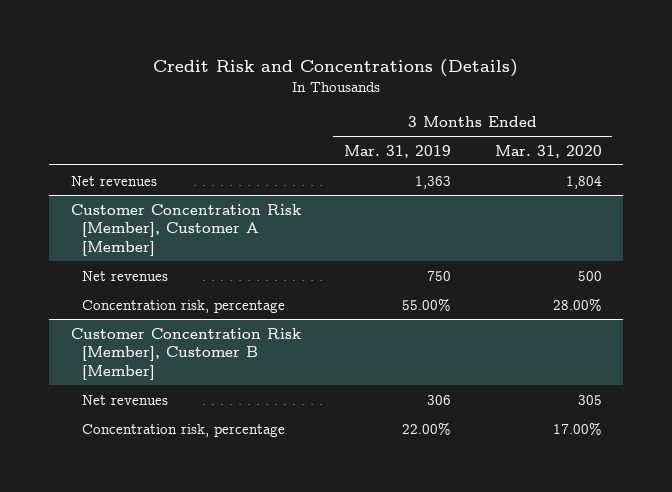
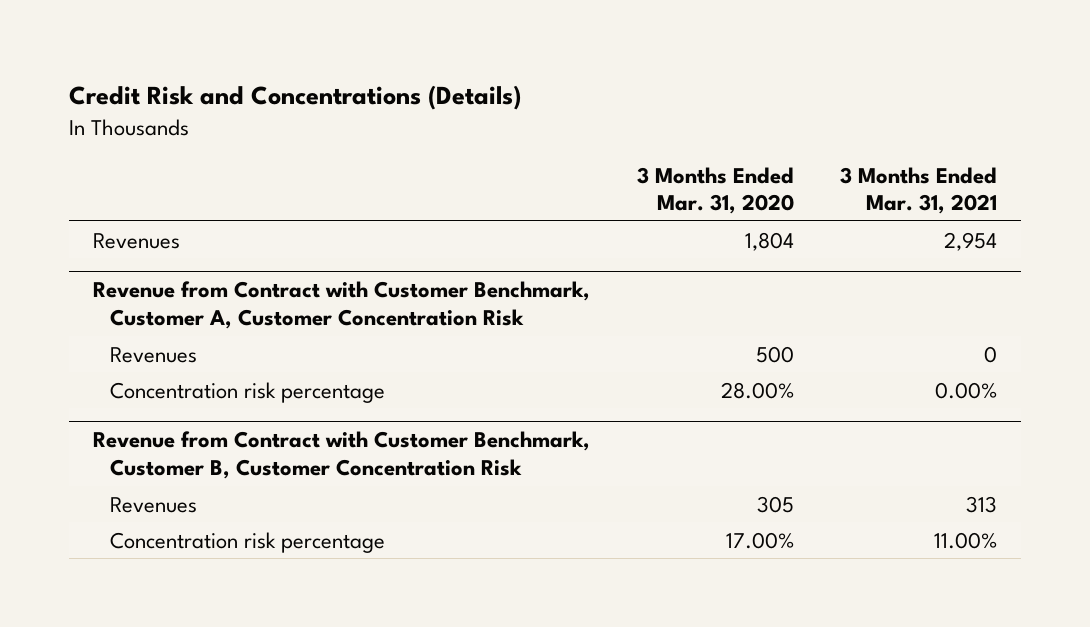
- | 3 Months Ended Mar. 31, 2019 | 3 Months Ended Mar. 31, 2020
+ | 3 Months Ended Mar. 31, 2020 | 3 Months Ended Mar. 31, 2021
- Net revenues | 1,363 | 1,804
- Customer Concentration Risk [Member], Customer A [Member]
- Net revenues | 750 | 500
- Concentration risk, percentage | 55.00% | 28.00%
- Customer Concentration Risk [Member], Customer B [Member]
- Net revenues | 306 | 305
- Concentration risk, percentage | 22.00% | 17.00%
+ Revenues | 1,804 | 2,954
+ Revenue from Contract with Customer Benchmark, Customer A, Customer Concentration Risk
+ Revenues | 500 | 0
+ Concentration risk percentage | 28.00% | 0.00%
+ Revenue from Contract with Customer Benchmark, Customer B, Customer Concentration Risk
+ Revenues | 305 | 313
+ Concentration risk percentage | 17.00% | 11.00%

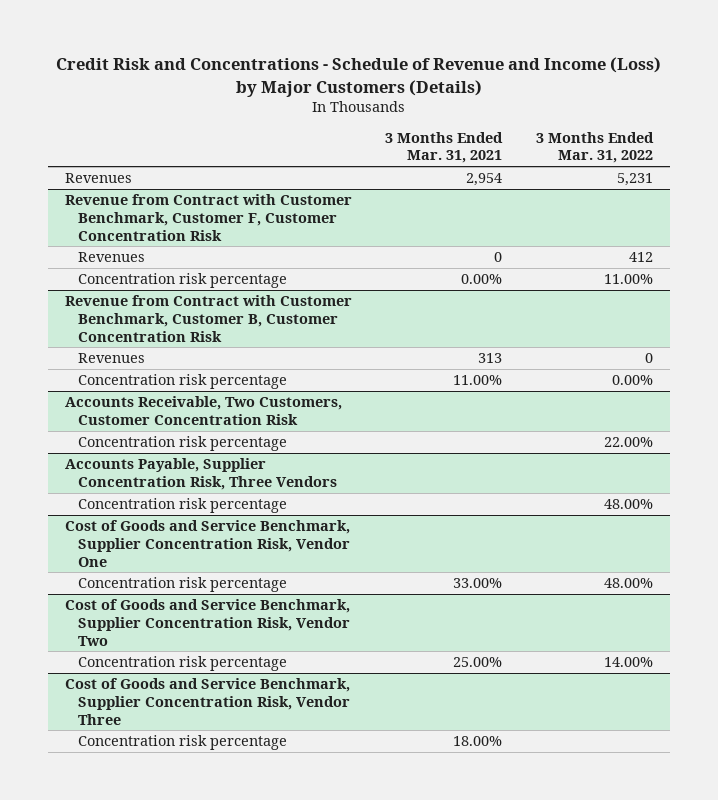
- Credit Risk and Concentrations (Details)
+ Credit Risk and Concentrations - Schedule of Revenue and Income (Loss) by Major Customers (Details)
- | 3 Months Ended Mar. 31, 2020 | 3 Months Ended Mar. 31, 2021
+ | 3 Months Ended Mar. 31, 2021 | 3 Months Ended Mar. 31, 2022
- Revenue from Contract with Customer Benchmark, Customer A, Customer Concentration Risk
+ Revenue from Contract with Customer Benchmark, Customer F, Customer Concentration Risk
+ Accounts Receivable, Two Customers, Customer Concentration Risk
+ Concentration risk percentage | | 22.00%
+ Accounts Payable, Supplier Concentration Risk, Three Vendors
+ Concentration risk percentage | | 48.00%
+ Cost of Goods and Service Benchmark, Supplier Concentration Risk, Vendor One
+ Concentration risk percentage | 33.00% | 48.00%
+ Cost of Goods and Service Benchmark, Supplier Concentration Risk, Vendor Two
+ Concentration risk percentage | 25.00% | 14.00%
+ Cost of Goods and Service Benchmark, Supplier Concentration Risk, Vendor Three
+ Concentration risk percentage | 18.00% |

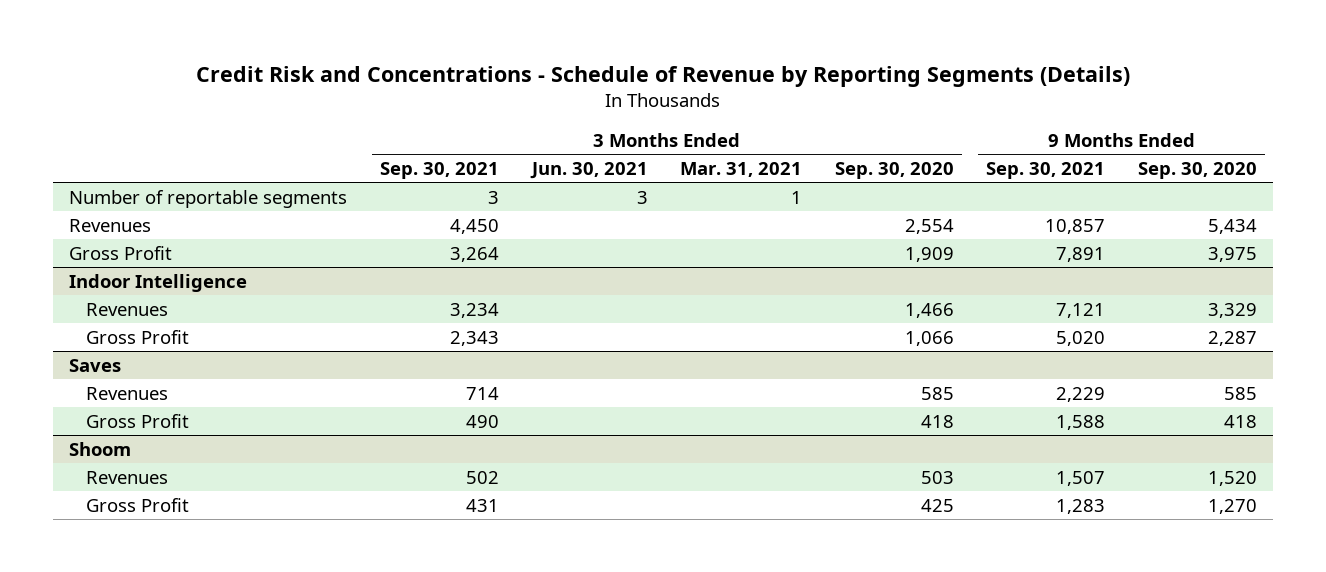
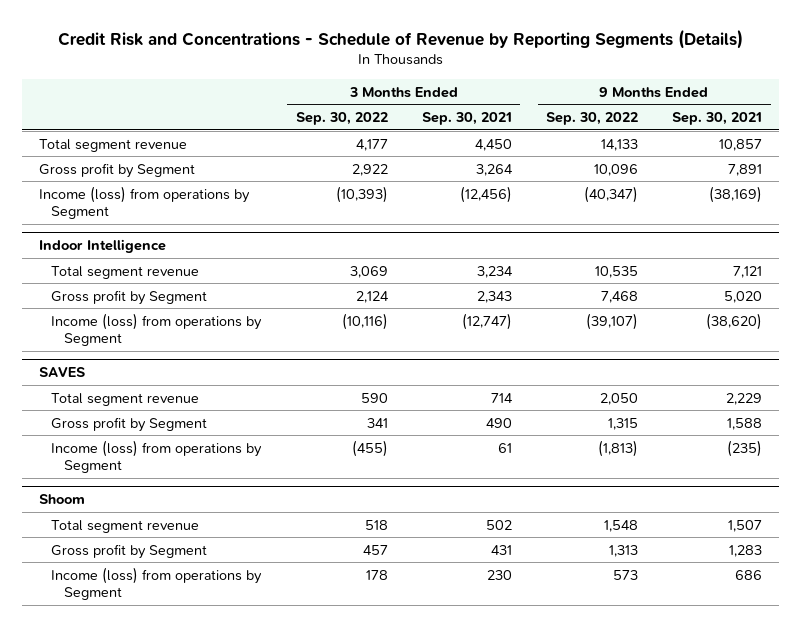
- | 3 Months Ended Sep. 30, 2021 | 3 Months Ended Jun. 30, 2021 | 3 Months Ended Mar. 31, 2021 | 3 Months Ended Sep. 30, 2020 | 9 Months Ended Sep. 30, 2021 | 9 Months Ended Sep. 30, 2020
+ | 3 Months Ended Sep. 30, 2022 | 3 Months Ended Sep. 30, 2021 | 9 Months Ended Sep. 30, 2022 | 9 Months Ended Sep. 30, 2021
- Number of reportable segments | 3 | 3 | 1 | | |
- Revenues | 4,450 | | | 2,554 | 10,857 | 5,434
- Gross Profit | 3,264 | | | 1,909 | 7,891 | 3,975
+ Total segment revenue | 4,177 | 4,450 | 14,133 | 10,857
+ Gross profit by Segment | 2,922 | 3,264 | 10,096 | 7,891
+ Income (loss) from operations by Segment | (10,393) | (12,456) | (40,347) | (38,169)
@ Indoor Intelligence
- Revenues | 3,234 | | | 1,466 | 7,121 | 3,329
- Gross Profit | 2,343 | | | 1,066 | 5,020 | 2,287
- Saves
- Revenues | 714 | | | 585 | 2,229 | 585
- Gross Profit | 490 | | | 418 | 1,588 | 418
@ Indoor Intelligence
+ Total segment revenue | 3,069 | 3,234 | 10,535 | 7,121
+ Gross profit by Segment | 2,124 | 2,343 | 7,468 | 5,020
+ Income (loss) from operations by Segment | (10,116) | (12,747) | (39,107) | (38,620)
+ SAVES
+ Total segment revenue | 590 | 714 | 2,050 | 2,229
+ Gross profit by Segment | 341 | 490 | 1,315 | 1,588
+ Income (loss) from operations by Segment | (455) | 61 | (1,813) | (235)
@ Shoom
- Revenues | 502 | | | 503 | 1,507 | 1,520
- Gross Profit | 431 | | | 425 | 1,283 | 1,270
+ Total segment revenue | 518 | 502 | 1,548 | 1,507
+ Gross profit by Segment | 457 | 431 | 1,313 | 1,283
+ Income (loss) from operations by Segment | 178 | 230 | 573 | 686

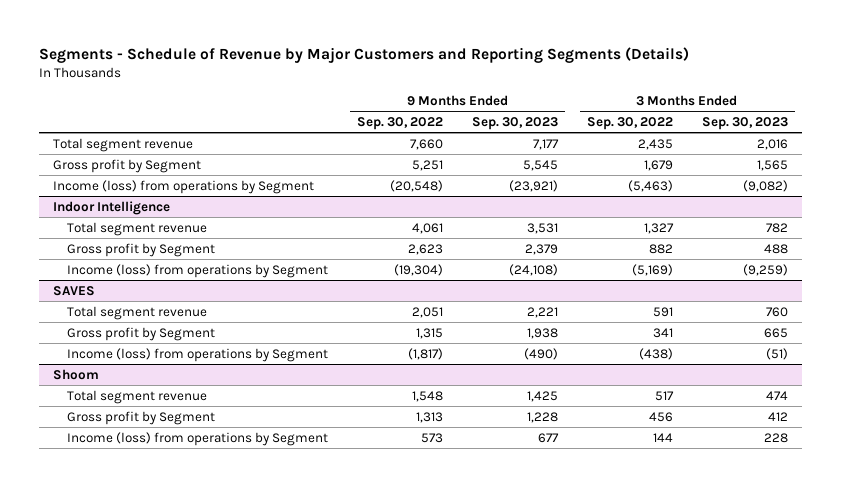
- Credit Risk and Concentrations - Schedule of Revenue by Reporting Segments (Details)
+ Segments - Schedule of Revenue by Major Customers and Reporting Segments (Details)
- | 3 Months Ended Sep. 30, 2022 | 3 Months Ended Sep. 30, 2021 | 9 Months Ended Sep. 30, 2022 | 9 Months Ended Sep. 30, 2021
+ | 9 Months Ended Sep. 30, 2022 | 9 Months Ended Sep. 30, 2023 | 3 Months Ended Sep. 30, 2022 | 3 Months Ended Sep. 30, 2023
- Total segment revenue | 4,177 | 4,450 | 14,133 | 10,857
- Gross profit by Segment | 2,922 | 3,264 | 10,096 | 7,891
- Income (loss) from operations by Segment | (10,393) | (12,456) | (40,347) | (38,169)
+ Total segment revenue | 7,660 | 7,177 | 2,435 | 2,016
+ Gross profit by Segment | 5,251 | 5,545 | 1,679 | 1,565
+ Income (loss) from operations by Segment | (20,548) | (23,921) | (5,463) | (9,082)
@ Indoor Intelligence
- Total segment revenue | 3,069 | 3,234 | 10,535 | 7,121
- Gross profit by Segment | 2,124 | 2,343 | 7,468 | 5,020
- Income (loss) from operations by Segment | (10,116) | (12,747) | (39,107) | (38,620)
+ Total segment revenue | 4,061 | 3,531 | 1,327 | 782
+ Gross profit by Segment | 2,623 | 2,379 | 882 | 488
+ Income (loss) from operations by Segment | (19,304) | (24,108) | (5,169) | (9,259)
@ SAVES
- Total segment revenue | 590 | 714 | 2,050 | 2,229
+ Total segment revenue | 2,051 | 2,221 | 591 | 760
- Income (loss) from operations by Segment | (455) | 61 | (1,813) | (235)
+ Income (loss) from operations by Segment | (1,817) | (490) | (438) | (51)
@ Shoom
- Total segment revenue | 518 | 502 | 1,548 | 1,507
- Gross profit by Segment | 457 | 431 | 1,313 | 1,283
- Income (loss) from operations by Segment | 178 | 230 | 573 | 686
+ Total segment revenue | 1,548 | 1,425 | 517 | 474
+ Gross profit by Segment | 1,313 | 1,228 | 456 | 412
+ Income (loss) from operations by Segment | 573 | 677 | 144 | 228

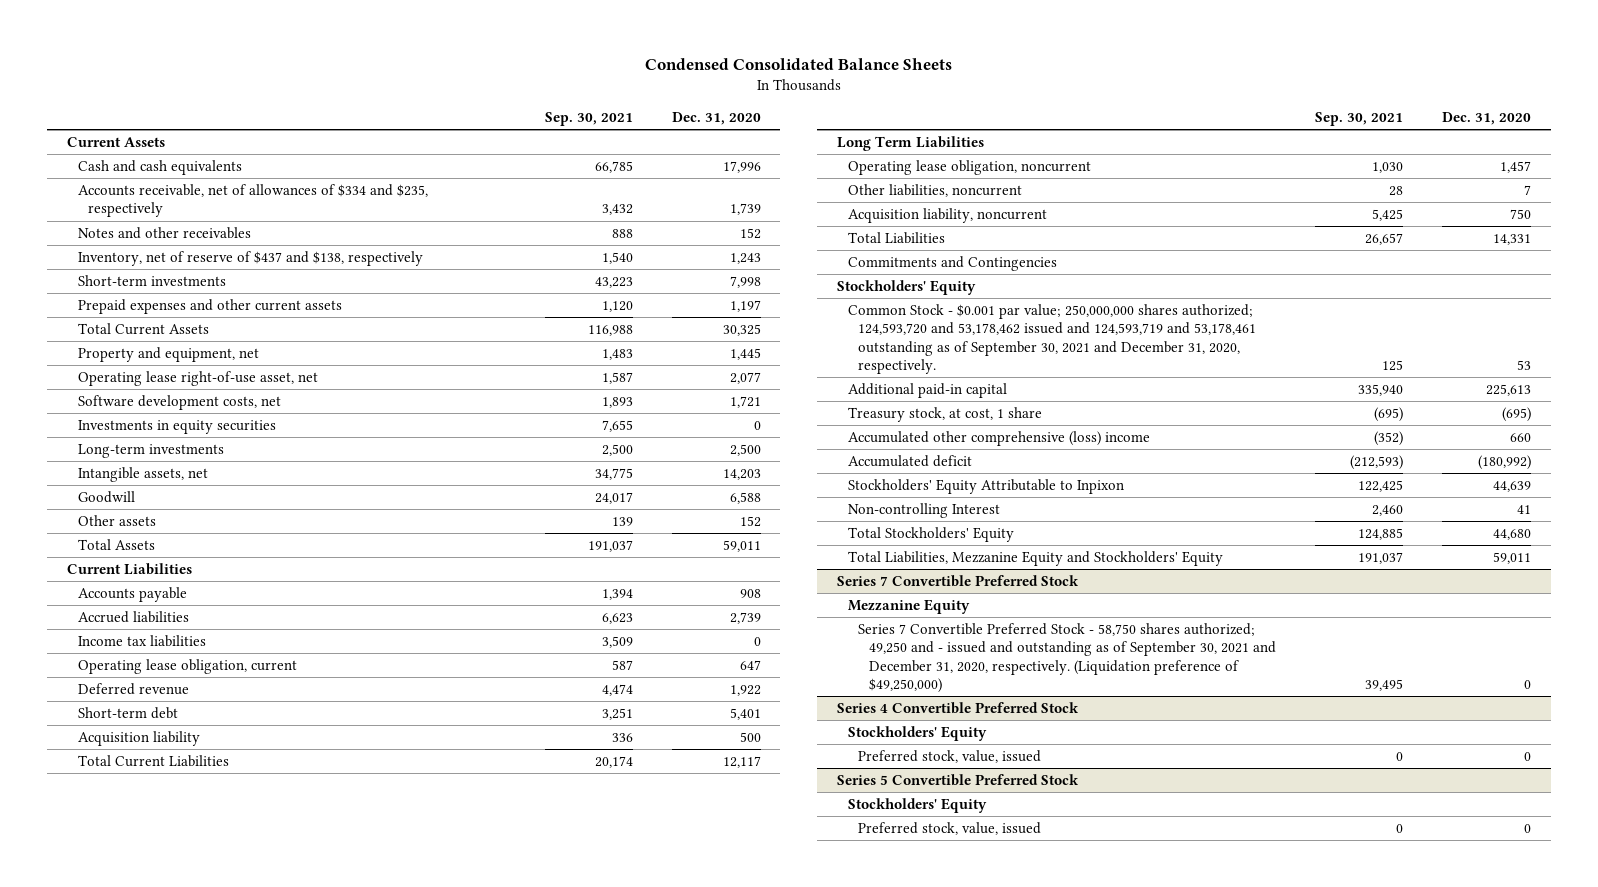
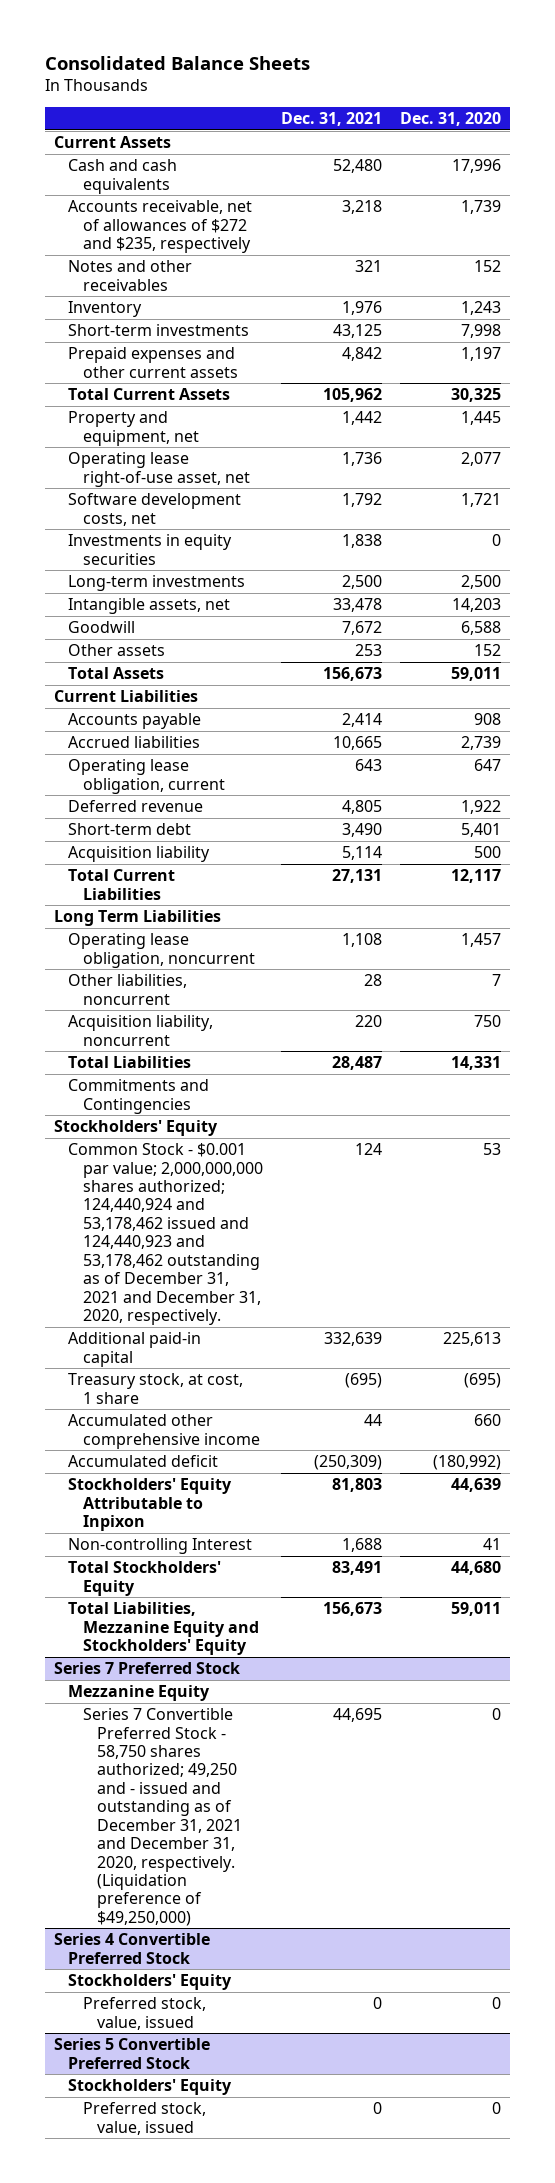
- Condensed Consolidated Balance Sheets
+ Consolidated Balance Sheets
- | Sep. 30, 2021 | Dec. 31, 2020
+ | Dec. 31, 2021 | Dec. 31, 2020
- Accounts receivable, net of allowances of $334 and $235, respectively | 3,432 | 1,739
+ Accounts receivable, net of allowances of $272 and $235, respectively | 3,218 | 1,739
- Inventory, net of reserve of $437 and $138, respectively | 1,540 | 1,243
+ Inventory | 1,976 | 1,243
- Income tax liabilities | 3,509 | 0
- Common Stock - $0.001 par value; 250,000,000 shares authorized; 124,593,720 and 53,178,462 issued and 124,593,719 and 53,178,461 outstanding as of September 30, 2021 and December 31, 2020, respectively. | 125 | 53
+ Common Stock - $0.001 par value; 2,000,000,000 shares authorized; 124,440,924 and 53,178,462 issued and 124,440,923 and 53,178,462 outstanding as of December 31, 2021 and December 31, 2020, respectively. | 124 | 53
- Accumulated other comprehensive (loss) income | (352) | 660
+ Accumulated other comprehensive income | 44 | 660
- Series 7 Convertible Preferred Stock
+ Series 7 Preferred Stock
- Series 7 Convertible Preferred Stock - 58,750 shares authorized; 49,250 and - issued and outstanding as of September 30, 2021 and December 31, 2020, respectively. (Liquidation preference of $49,250,000) | 39,495 | 0
+ Series 7 Convertible Preferred Stock - 58,750 shares authorized; 49,250 and - issued and outstanding as of December 31, 2021 and December 31, 2020, respectively. (Liquidation preference of $49,250,000) | 44,695 | 0

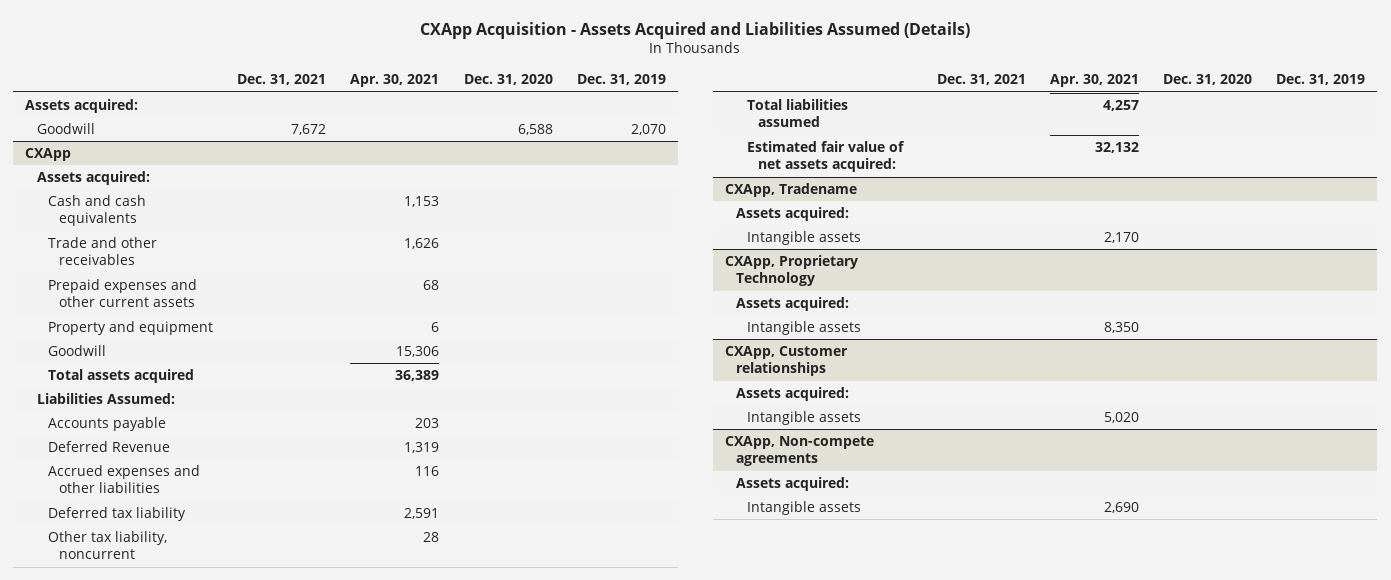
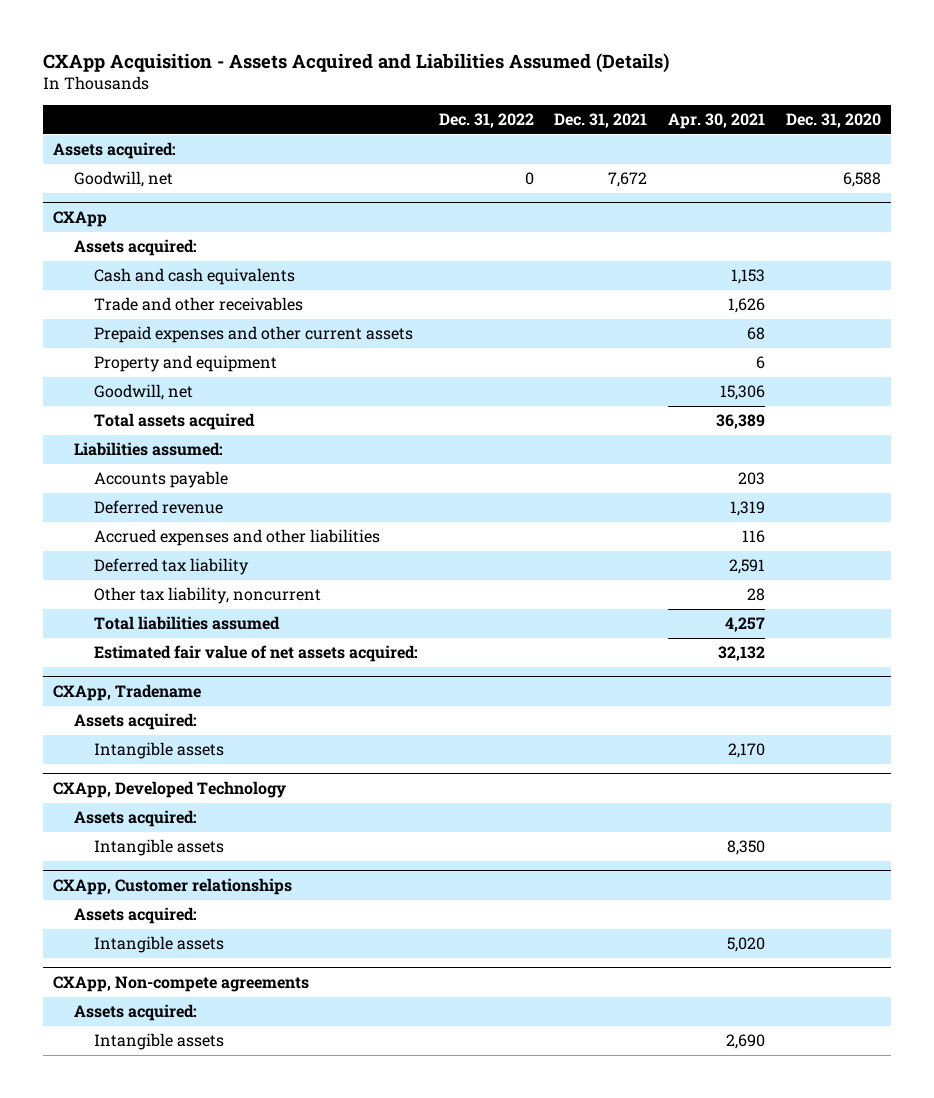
- | Dec. 31, 2021 | Apr. 30, 2021 | Dec. 31, 2020 | Dec. 31, 2019
+ | Dec. 31, 2022 | Dec. 31, 2021 | Apr. 30, 2021 | Dec. 31, 2020
- Goodwill | 7,672 | | 6,588 | 2,070
+ Goodwill, net | 0 | 7,672 | | 6,588
@ CXApp
- Goodwill | | 15,306 | |
+ Goodwill, net | | | 15,306 |
- Liabilities Assumed:
+ Liabilities assumed:
- Deferred Revenue | | 1,319 | |
+ Deferred revenue | | | 1,319 |
- CXApp, Proprietary Technology
+ CXApp, Developed Technology

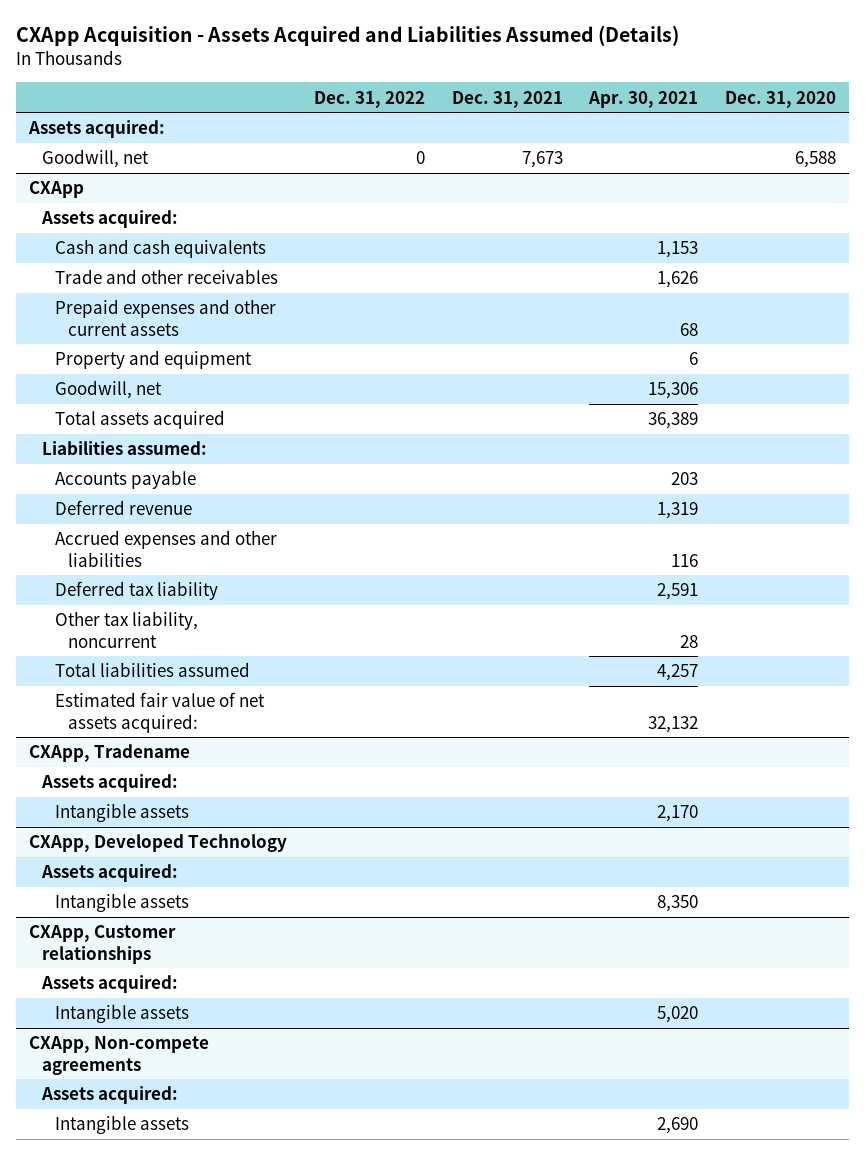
- Goodwill, net | 0 | 7,672 | | 6,588
+ Goodwill, net | 0 | 7,673 | | 6,588

